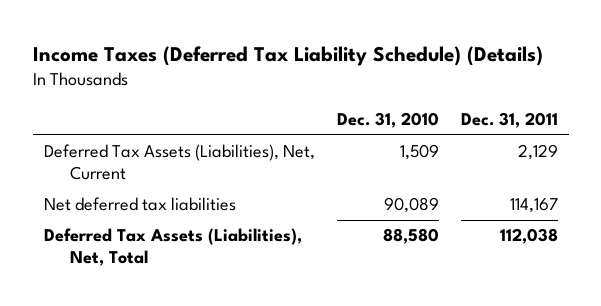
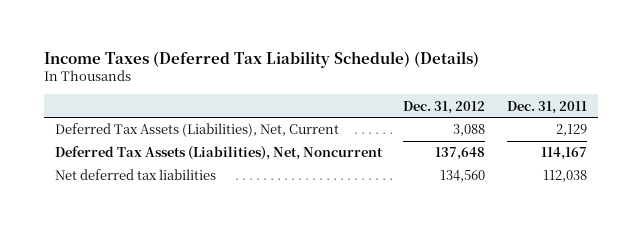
- | Dec. 31, 2010 | Dec. 31, 2011
+ | Dec. 31, 2012 | Dec. 31, 2011
- Net deferred tax liabilities | 90,089 | 114,167
- Deferred Tax Assets (Liabilities), Net, Total | 88,580 | 112,038
+ Deferred Tax Assets (Liabilities), Net, Noncurrent | 137,648 | 114,167
+ Net deferred tax liabilities | 134,560 | 112,038

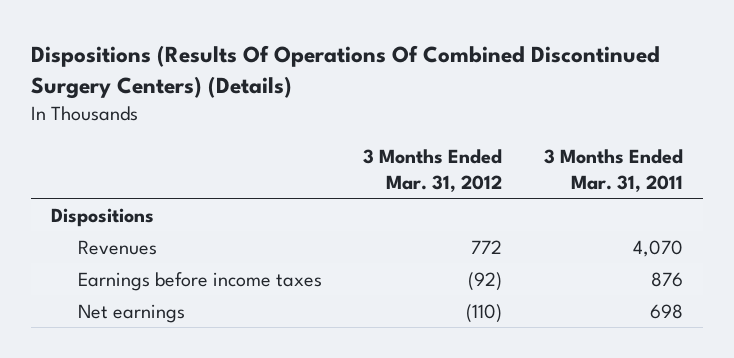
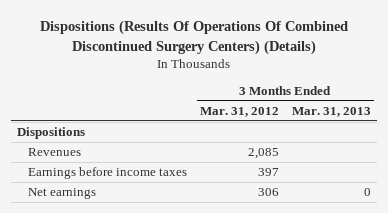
- | 3 Months Ended Mar. 31, 2012 | 3 Months Ended Mar. 31, 2011
+ | 3 Months Ended Mar. 31, 2012 | 3 Months Ended Mar. 31, 2013
- Revenues | 772 | 4,070
- Earnings before income taxes | (92) | 876
- Net earnings | (110) | 698
+ Revenues | 2,085 |
+ Earnings before income taxes | 397 |
+ Net earnings | 306 | 0

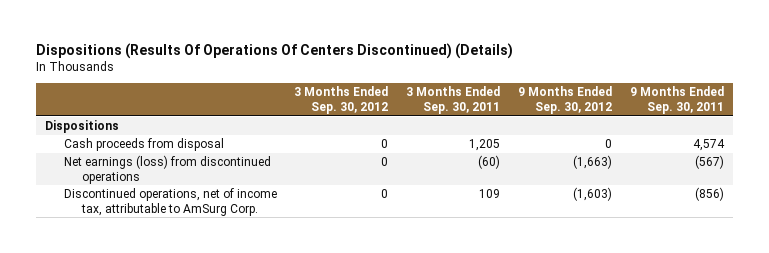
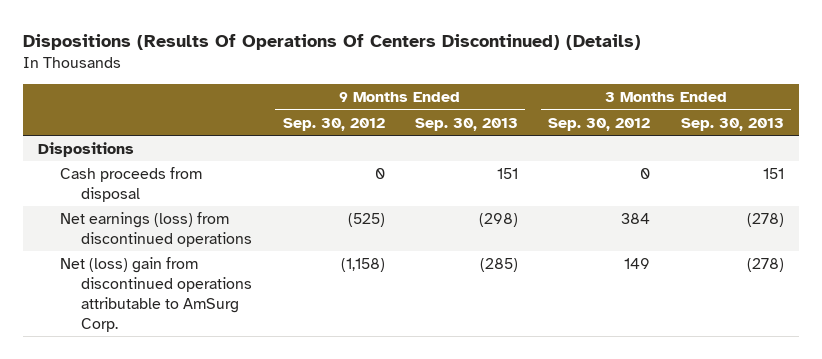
- | 3 Months Ended Sep. 30, 2012 | 3 Months Ended Sep. 30, 2011 | 9 Months Ended Sep. 30, 2012 | 9 Months Ended Sep. 30, 2011
+ | 9 Months Ended Sep. 30, 2012 | 9 Months Ended Sep. 30, 2013 | 3 Months Ended Sep. 30, 2012 | 3 Months Ended Sep. 30, 2013
- Net earnings (loss) from discontinued operations | 0 | (60) | (1,663) | (567)
- Discontinued operations, net of income tax, attributable to AmSurg Corp. | 0 | 109 | (1,603) | (856)
+ Net earnings (loss) from discontinued operations | (525) | (298) | 384 | (278)
+ Net (loss) gain from discontinued operations attributable to AmSurg Corp. | (1,158) | (285) | 149 | (278)

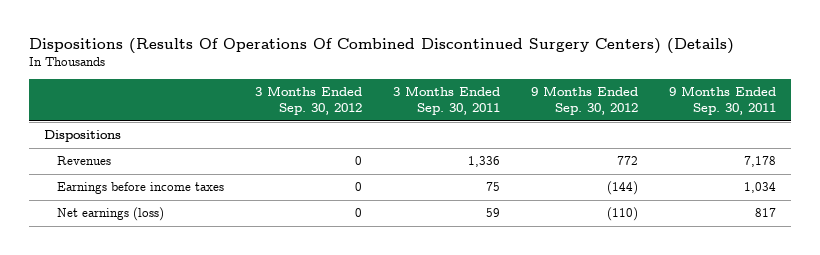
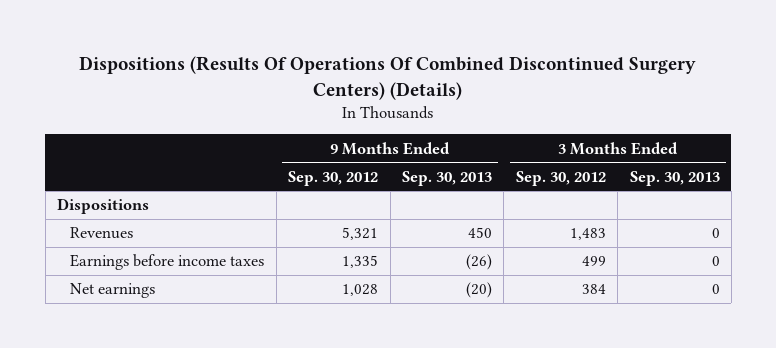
- | 3 Months Ended Sep. 30, 2012 | 3 Months Ended Sep. 30, 2011 | 9 Months Ended Sep. 30, 2012 | 9 Months Ended Sep. 30, 2011
+ | 9 Months Ended Sep. 30, 2012 | 9 Months Ended Sep. 30, 2013 | 3 Months Ended Sep. 30, 2012 | 3 Months Ended Sep. 30, 2013
- Revenues | 0 | 1,336 | 772 | 7,178
- Earnings before income taxes | 0 | 75 | (144) | 1,034
- Net earnings (loss) | 0 | 59 | (110) | 817
+ Revenues | 5,321 | 450 | 1,483 | 0
+ Earnings before income taxes | 1,335 | (26) | 499 | 0
+ Net earnings | 1,028 | (20) | 384 | 0

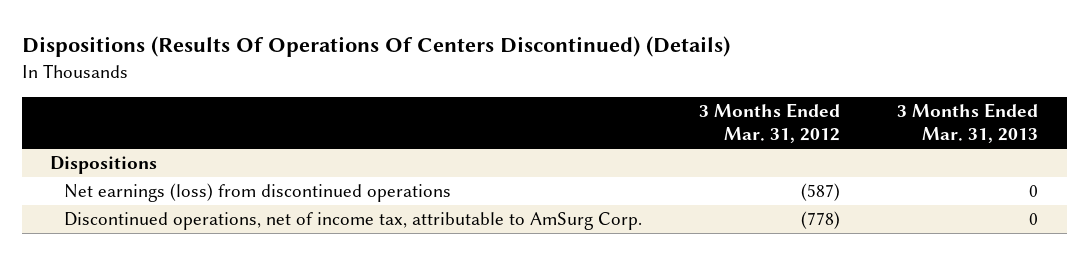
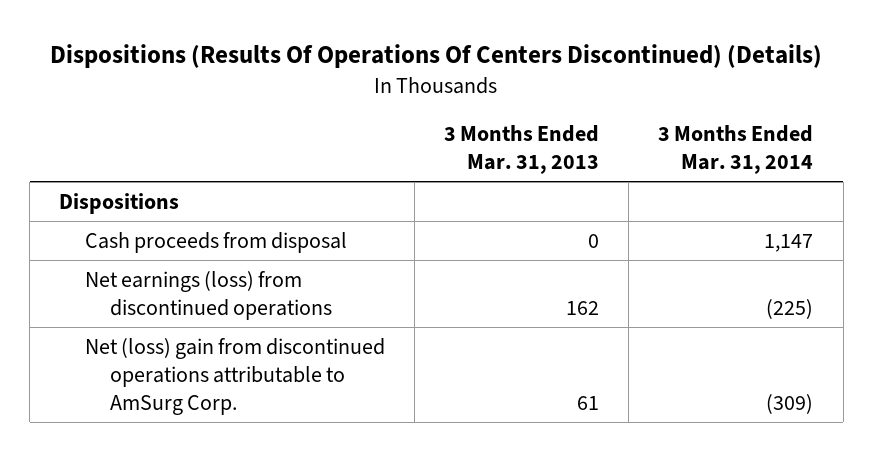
- | 3 Months Ended Mar. 31, 2012 | 3 Months Ended Mar. 31, 2013
+ | 3 Months Ended Mar. 31, 2013 | 3 Months Ended Mar. 31, 2014
- Net earnings (loss) from discontinued operations | (587) | 0
- Discontinued operations, net of income tax, attributable to AmSurg Corp. | (778) | 0
+ Cash proceeds from disposal | 0 | 1,147
+ Net earnings (loss) from discontinued operations | 162 | (225)
+ Net (loss) gain from discontinued operations attributable to AmSurg Corp. | 61 | (309)

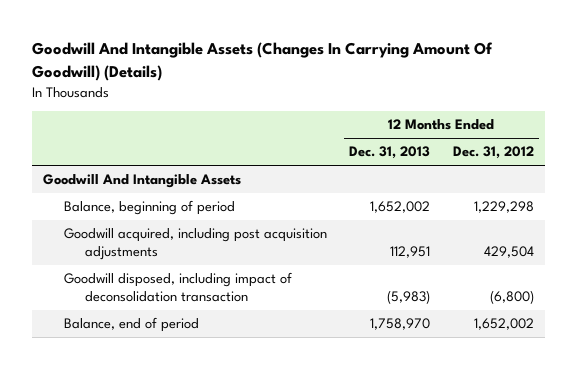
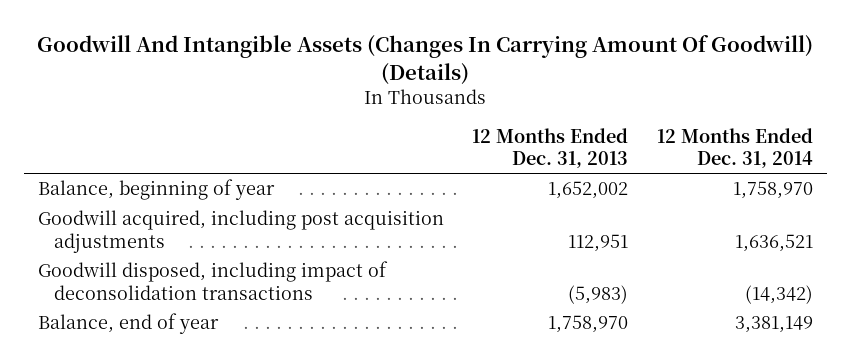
- | 12 Months Ended Dec. 31, 2013 | 12 Months Ended Dec. 31, 2012
+ | 12 Months Ended Dec. 31, 2013 | 12 Months Ended Dec. 31, 2014
- Goodwill And Intangible Assets
- Balance, beginning of period | 1,652,002 | 1,229,298
+ Balance, beginning of year | 1,652,002 | 1,758,970
- Goodwill disposed, including impact of deconsolidation transaction | (5,983) | (6,800)
- Balance, end of period | 1,758,970 | 1,652,002
+ Goodwill disposed, including impact of deconsolidation transactions | (5,983) | (14,342)
+ Balance, end of year | 1,758,970 | 3,381,149

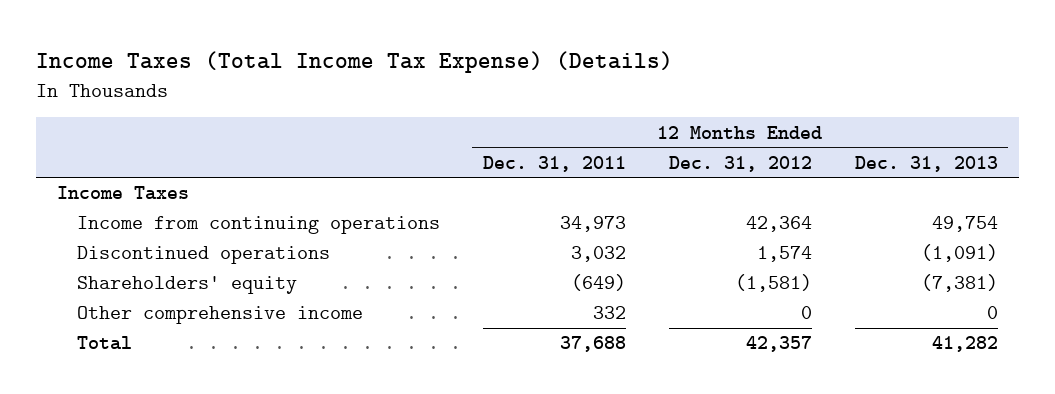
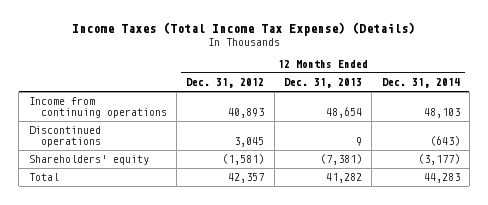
- | 12 Months Ended Dec. 31, 2011 | 12 Months Ended Dec. 31, 2012 | 12 Months Ended Dec. 31, 2013
+ | 12 Months Ended Dec. 31, 2012 | 12 Months Ended Dec. 31, 2013 | 12 Months Ended Dec. 31, 2014
- Income Taxes
- Income from continuing operations | 34,973 | 42,364 | 49,754
- Discontinued operations | 3,032 | 1,574 | (1,091)
+ Income from continuing operations | 40,893 | 48,654 | 48,103
+ Discontinued operations | 3,045 | 9 | (643)
- Other comprehensive income | 332 | 0 | 0

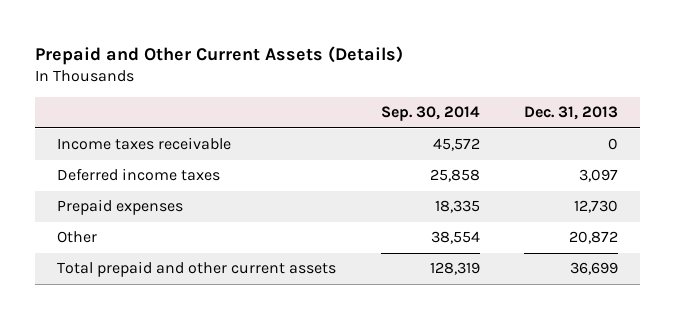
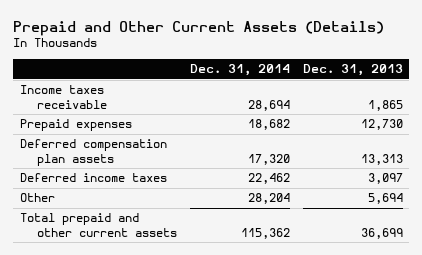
- | Sep. 30, 2014 | Dec. 31, 2013
+ | Dec. 31, 2014 | Dec. 31, 2013
- Income taxes receivable | 45,572 | 0
+ Income taxes receivable | 28,694 | 1,865
- Other | 38,554 | 20,872
+ Deferred compensation plan assets | 17,320 | 13,313
moved down: Deferred income taxes | 22,462 | 3,097
+ Other | 28,204 | 5,694

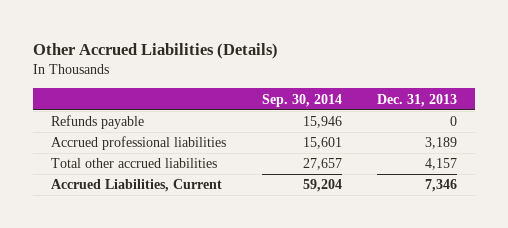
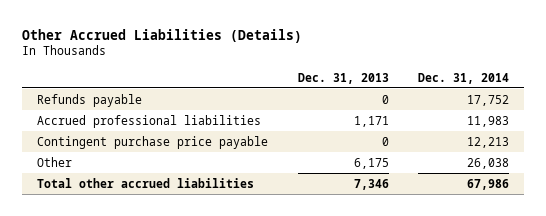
- | Sep. 30, 2014 | Dec. 31, 2013
+ | Dec. 31, 2013 | Dec. 31, 2014
- Accrued professional liabilities | 15,601 | 3,189
- Total other accrued liabilities | 27,657 | 4,157
- Accrued Liabilities, Current | 59,204 | 7,346
+ Accrued professional liabilities | 1,171 | 11,983
+ Contingent purchase price payable | 0 | 12,213
+ Other | 6,175 | 26,038
+ Total other accrued liabilities | 7,346 | 67,986

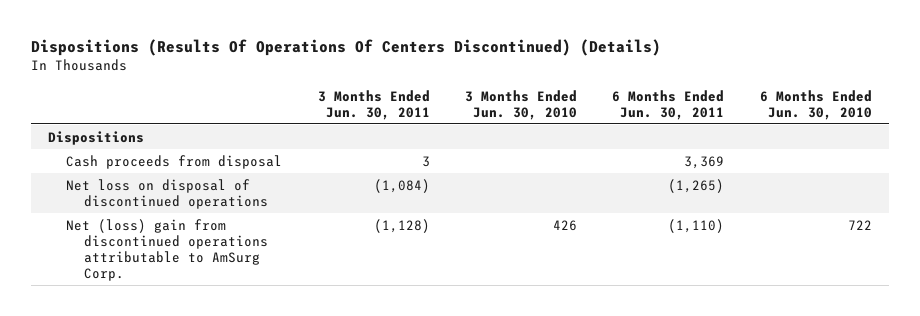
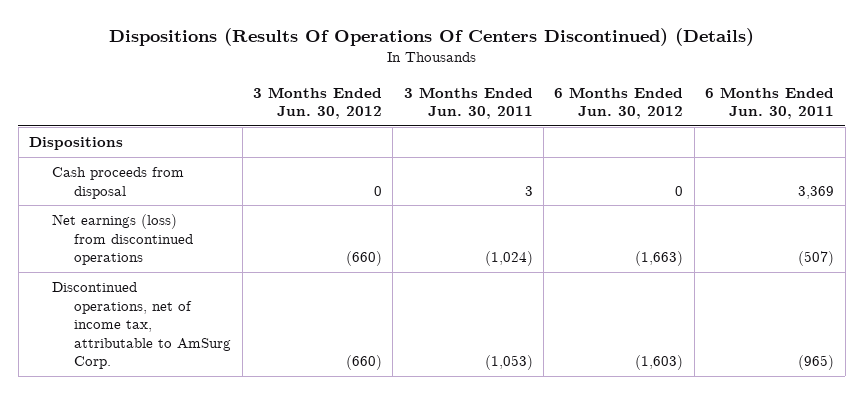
- | 3 Months Ended Jun. 30, 2011 | 3 Months Ended Jun. 30, 2010 | 6 Months Ended Jun. 30, 2011 | 6 Months Ended Jun. 30, 2010
+ | 3 Months Ended Jun. 30, 2012 | 3 Months Ended Jun. 30, 2011 | 6 Months Ended Jun. 30, 2012 | 6 Months Ended Jun. 30, 2011
- Net loss on disposal of discontinued operations | (1,084) | | (1,265) |
- Net (loss) gain from discontinued operations attributable to AmSurg Corp. | (1,128) | 426 | (1,110) | 722
+ Net earnings (loss) from discontinued operations | (660) | (1,024) | (1,663) | (507)
+ Discontinued operations, net of income tax, attributable to AmSurg Corp. | (660) | (1,053) | (1,603) | (965)

